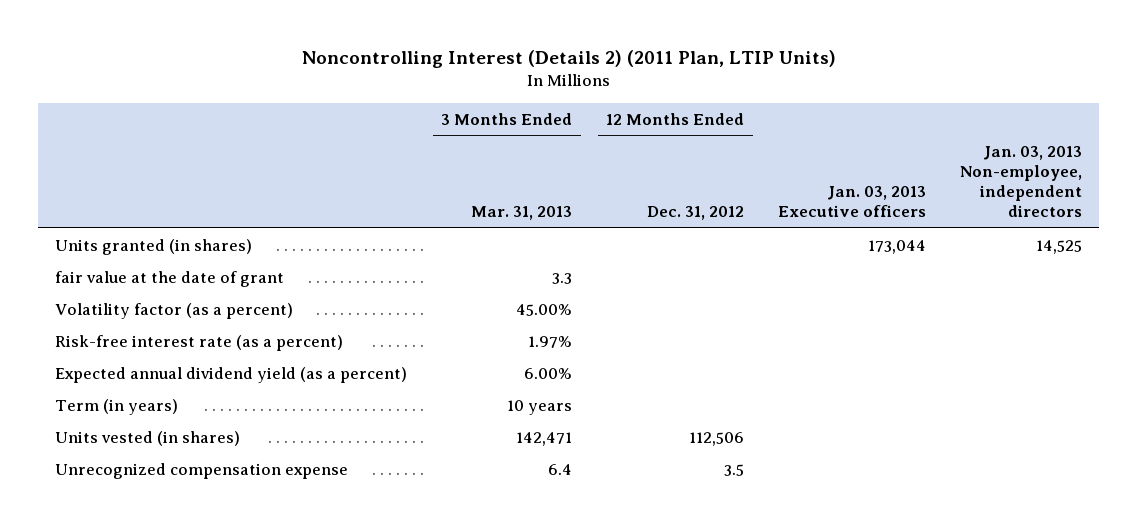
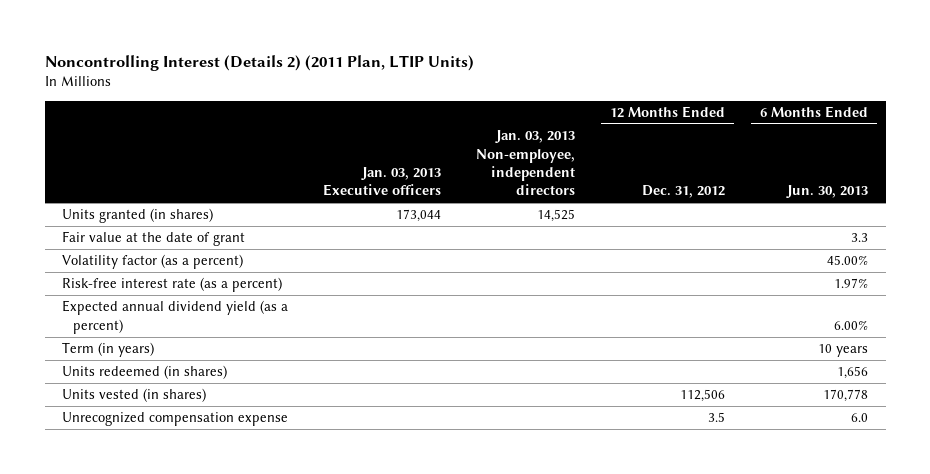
- | 3 Months Ended Mar. 31, 2013 | 12 Months Ended Dec. 31, 2012 | Jan. 03, 2013 Executive officers | Jan. 03, 2013 Non-employee, independent directors
+ | Jan. 03, 2013 Executive officers | Jan. 03, 2013 Non-employee, independent directors | 12 Months Ended Dec. 31, 2012 | 6 Months Ended Jun. 30, 2013
- fair value at the date of grant | 3.3 | | |
+ Fair value at the date of grant | | | | 3.3
+ Units redeemed (in shares) | | | | 1,656

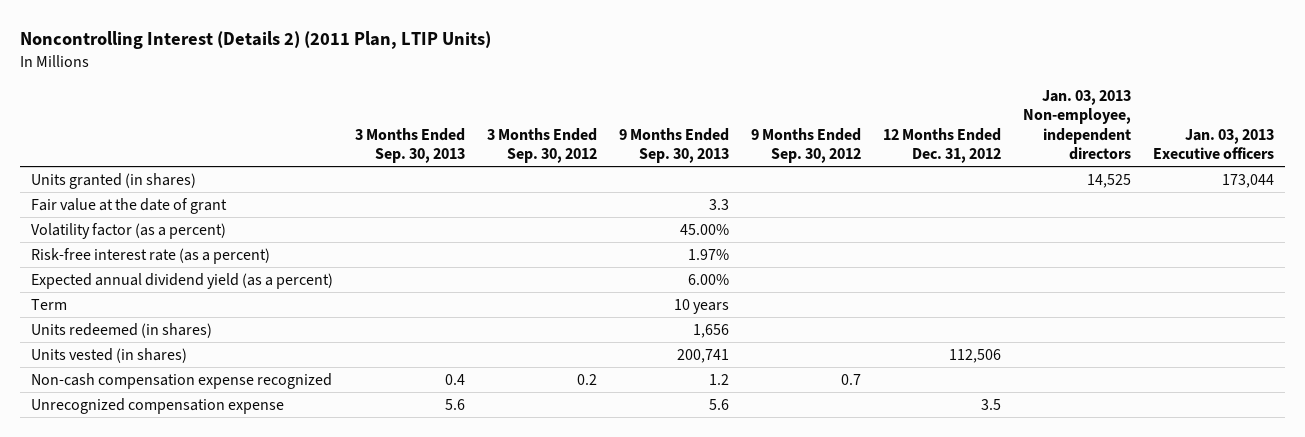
- | Jan. 03, 2013 Executive officers | Jan. 03, 2013 Non-employee, independent directors | 12 Months Ended Dec. 31, 2012 | 6 Months Ended Jun. 30, 2013
+ | 3 Months Ended Sep. 30, 2013 | 3 Months Ended Sep. 30, 2012 | 9 Months Ended Sep. 30, 2013 | 9 Months Ended Sep. 30, 2012 | 12 Months Ended Dec. 31, 2012 | Jan. 03, 2013 Non-employee, independent directors | Jan. 03, 2013 Executive officers
- Term (in years) | | | | 10 years
+ Term | | | 10 years | | | |
+ Non-cash compensation expense recognized | 0.4 | 0.2 | 1.2 | 0.7 | | |

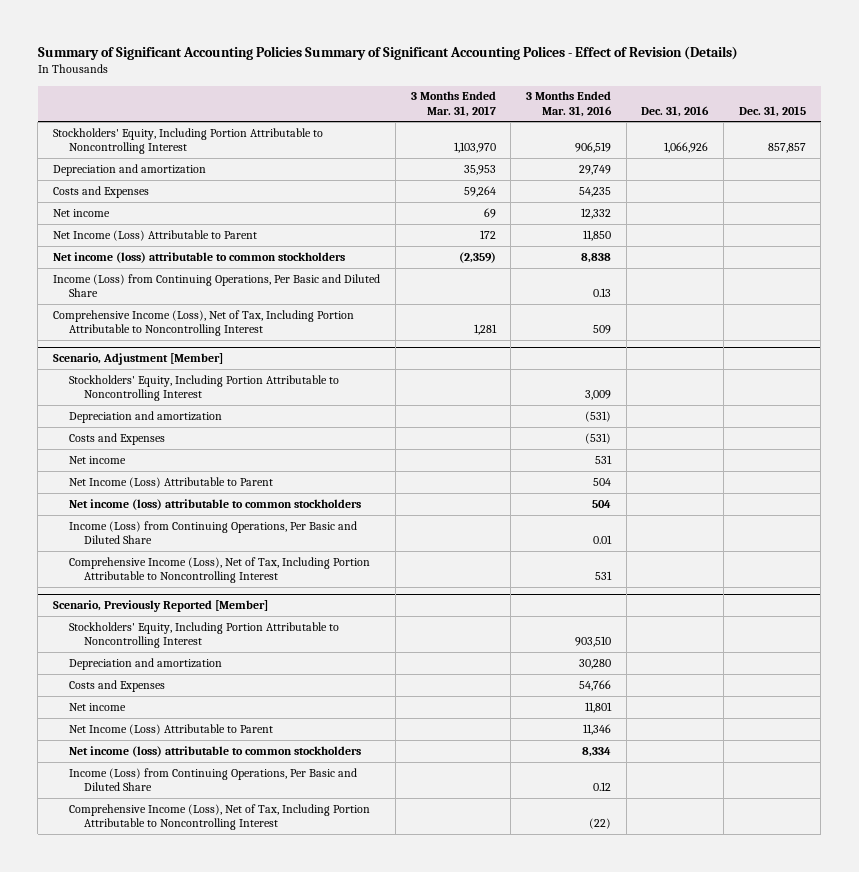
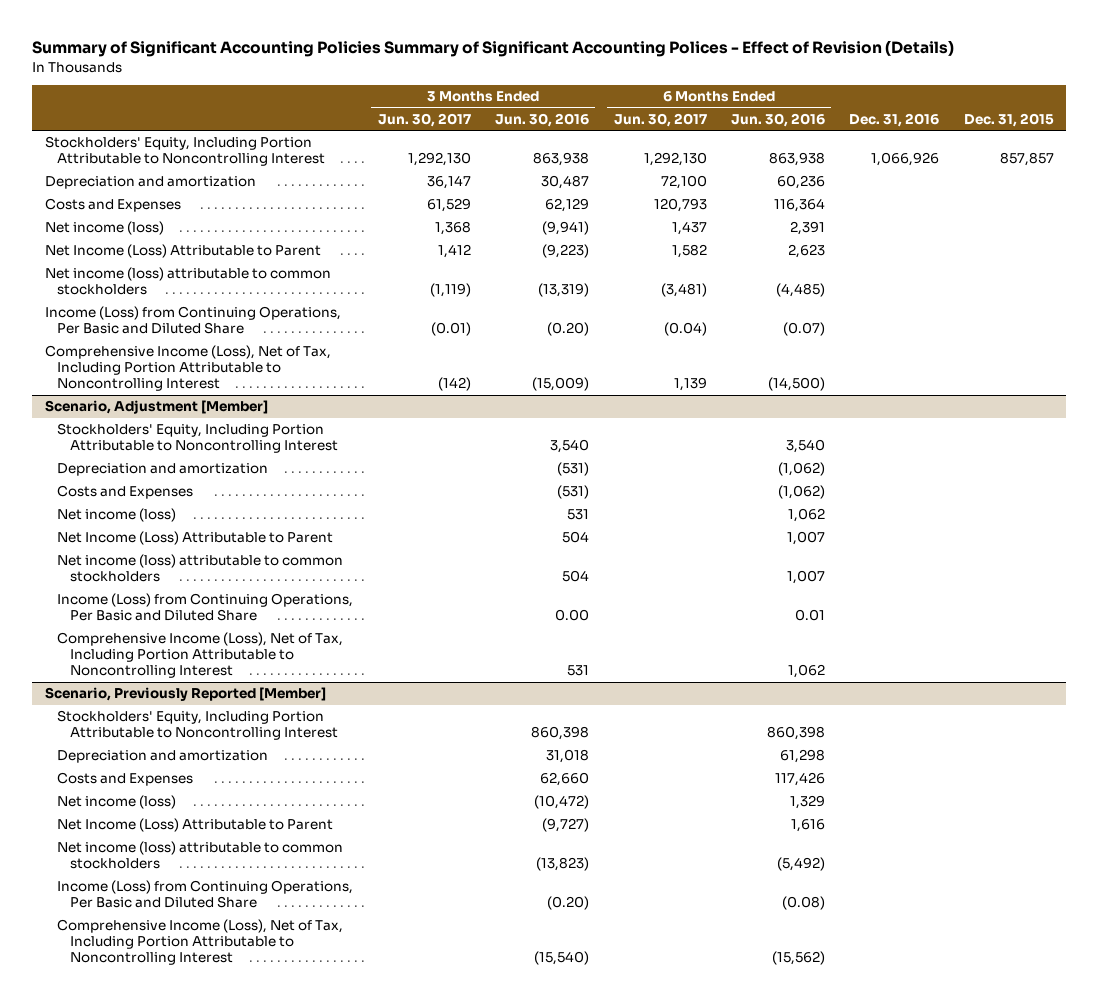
- | 3 Months Ended Mar. 31, 2017 | 3 Months Ended Mar. 31, 2016 | Dec. 31, 2016 | Dec. 31, 2015
+ | 3 Months Ended Jun. 30, 2017 | 3 Months Ended Jun. 30, 2016 | 6 Months Ended Jun. 30, 2017 | 6 Months Ended Jun. 30, 2016 | Dec. 31, 2016 | Dec. 31, 2015
- Net income | 69 | 12,332 | |
+ Net income (loss) | 1,368 | (9,941) | 1,437 | 2,391 | |
@ Scenario, Adjustment [Member]
- Net income | | 531 | |
+ Net income (loss) | | 531 | | 1,062 | |
@ Scenario, Previously Reported [Member]
- Net income | | 11,801 | |
+ Net income (loss) | | (10,472) | | 1,329 | |

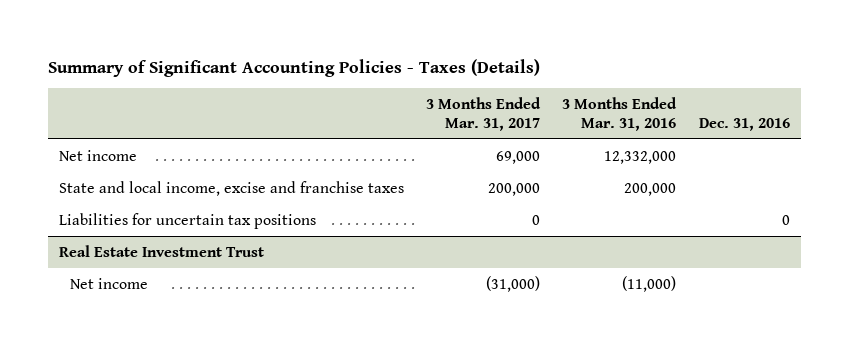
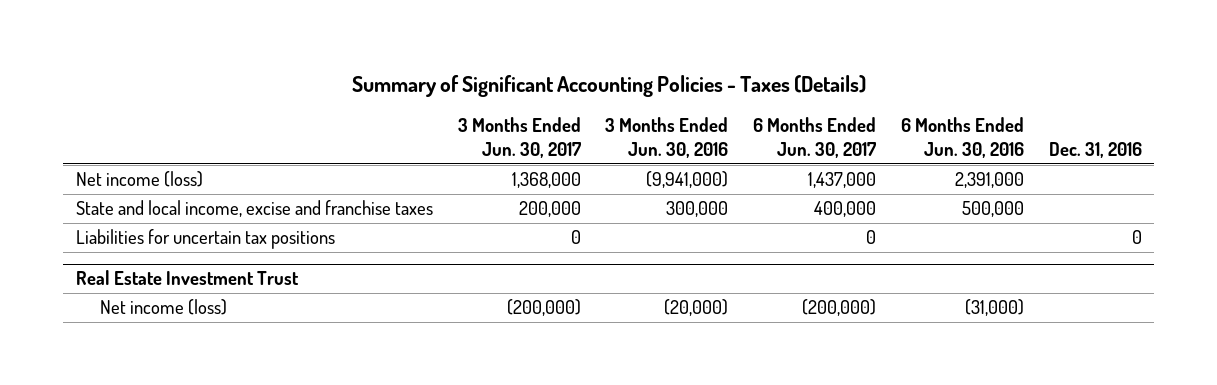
- | 3 Months Ended Mar. 31, 2017 | 3 Months Ended Mar. 31, 2016 | Dec. 31, 2016
+ | 3 Months Ended Jun. 30, 2017 | 3 Months Ended Jun. 30, 2016 | 6 Months Ended Jun. 30, 2017 | 6 Months Ended Jun. 30, 2016 | Dec. 31, 2016
- Net income | 69,000 | 12,332,000 |
+ Net income (loss) | 1,368,000 | (9,941,000) | 1,437,000 | 2,391,000 |
@ Real Estate Investment Trust
- Net income | (31,000) | (11,000) |
+ Net income (loss) | (200,000) | (20,000) | (200,000) | (31,000) |

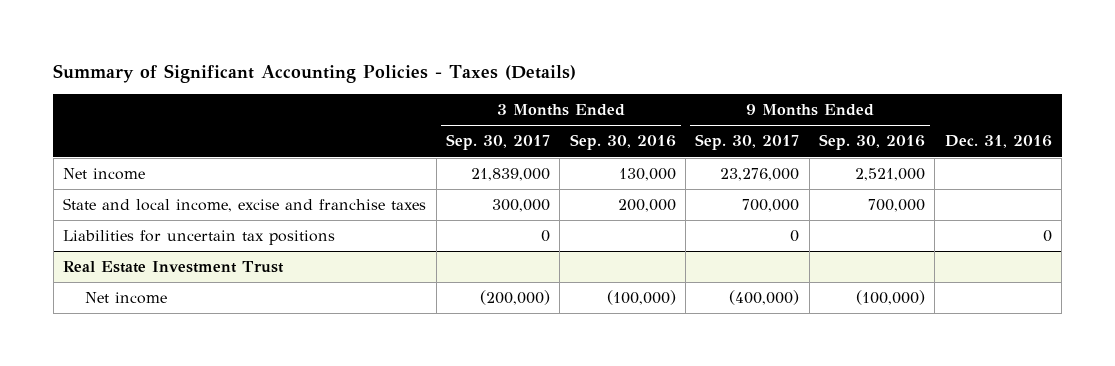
- | 3 Months Ended Jun. 30, 2017 | 3 Months Ended Jun. 30, 2016 | 6 Months Ended Jun. 30, 2017 | 6 Months Ended Jun. 30, 2016 | Dec. 31, 2016
+ | 3 Months Ended Sep. 30, 2017 | 3 Months Ended Sep. 30, 2016 | 9 Months Ended Sep. 30, 2017 | 9 Months Ended Sep. 30, 2016 | Dec. 31, 2016
- Net income (loss) | 1,368,000 | (9,941,000) | 1,437,000 | 2,391,000 |
+ Net income | 21,839,000 | 130,000 | 23,276,000 | 2,521,000 |
@ Real Estate Investment Trust
- Net income (loss) | (200,000) | (20,000) | (200,000) | (31,000) |
+ Net income | (200,000) | (100,000) | (400,000) | (100,000) |

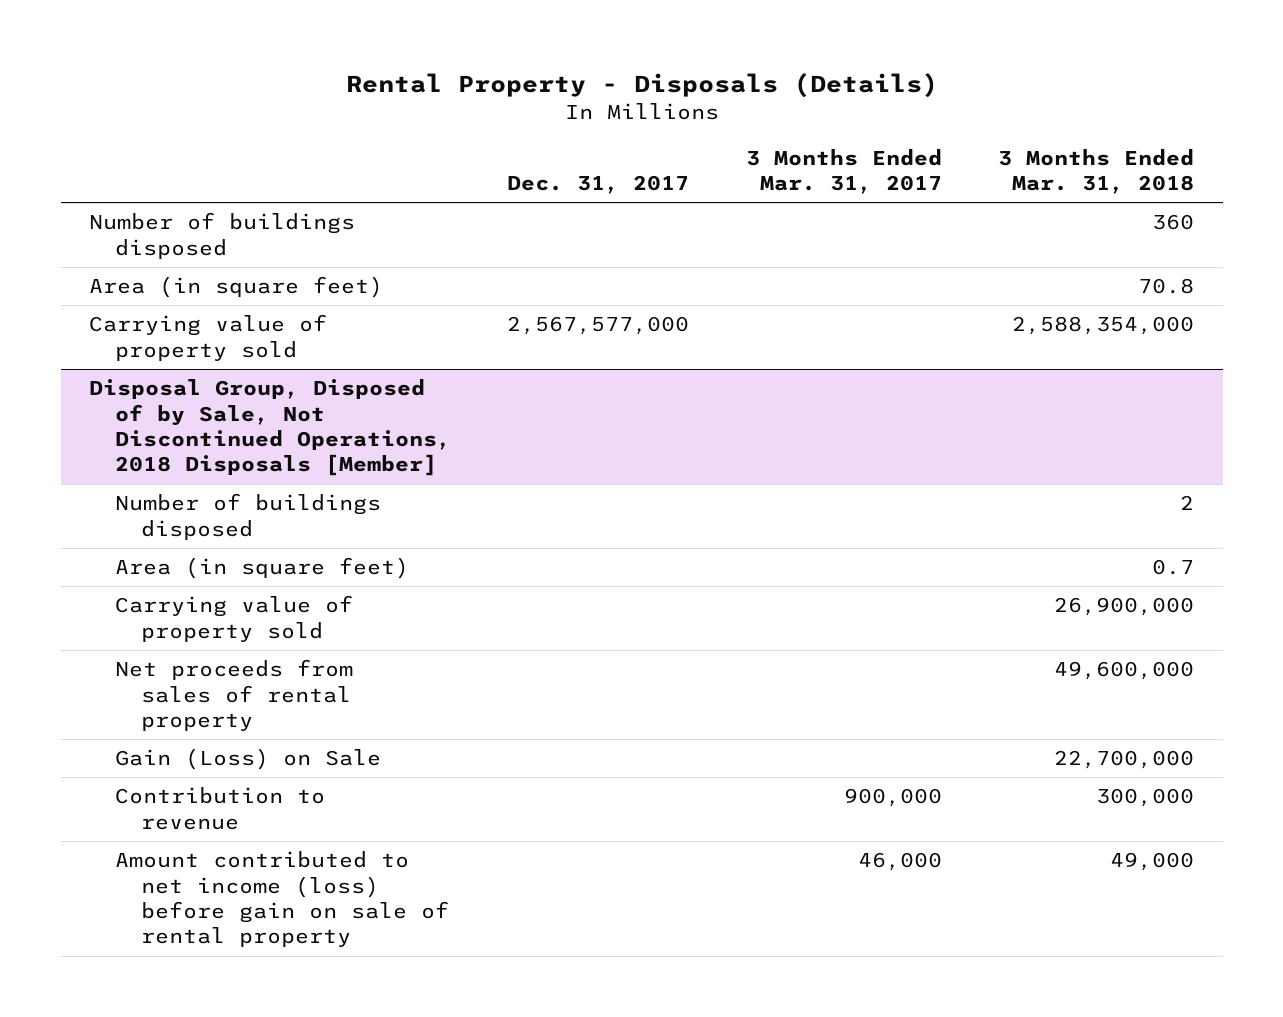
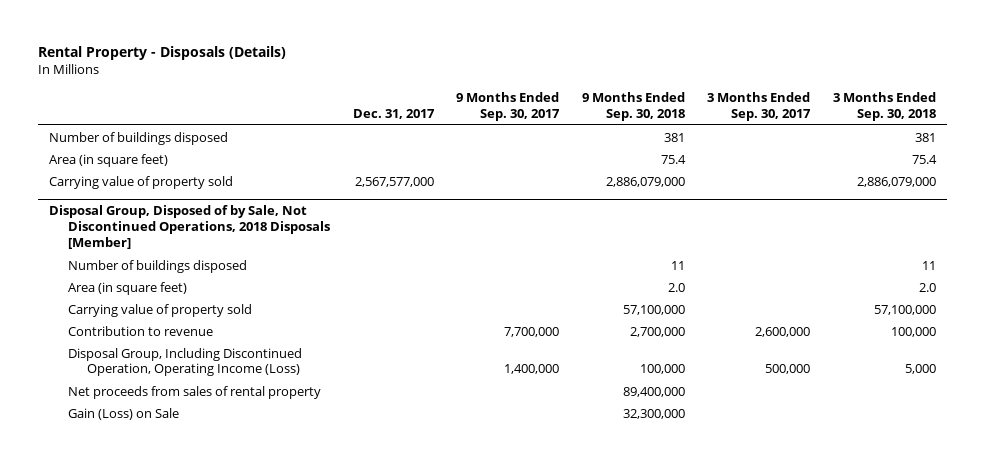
- | Dec. 31, 2017 | 3 Months Ended Mar. 31, 2017 | 3 Months Ended Mar. 31, 2018
+ | Dec. 31, 2017 | 9 Months Ended Sep. 30, 2017 | 9 Months Ended Sep. 30, 2018 | 3 Months Ended Sep. 30, 2017 | 3 Months Ended Sep. 30, 2018
@ Disposal Group, Disposed of by Sale, Not Discontinued Operations, 2018 Disposals [Member]
moved up: Contribution to revenue | | 7,700,000 | 2,700,000 | 2,600,000 | 100,000
+ Disposal Group, Including Discontinued Operation, Operating Income (Loss) | | 1,400,000 | 100,000 | 500,000 | 5,000
- Amount contributed to net income (loss) before gain on sale of rental property | | 46,000 | 49,000

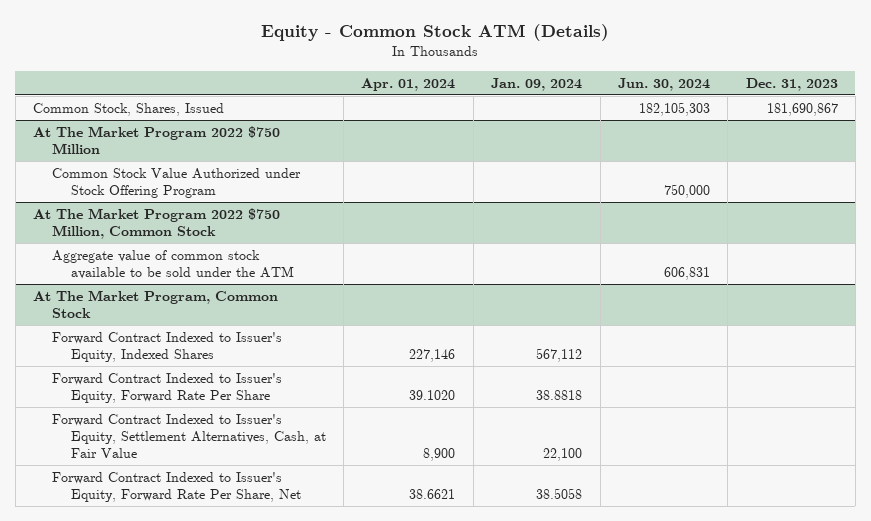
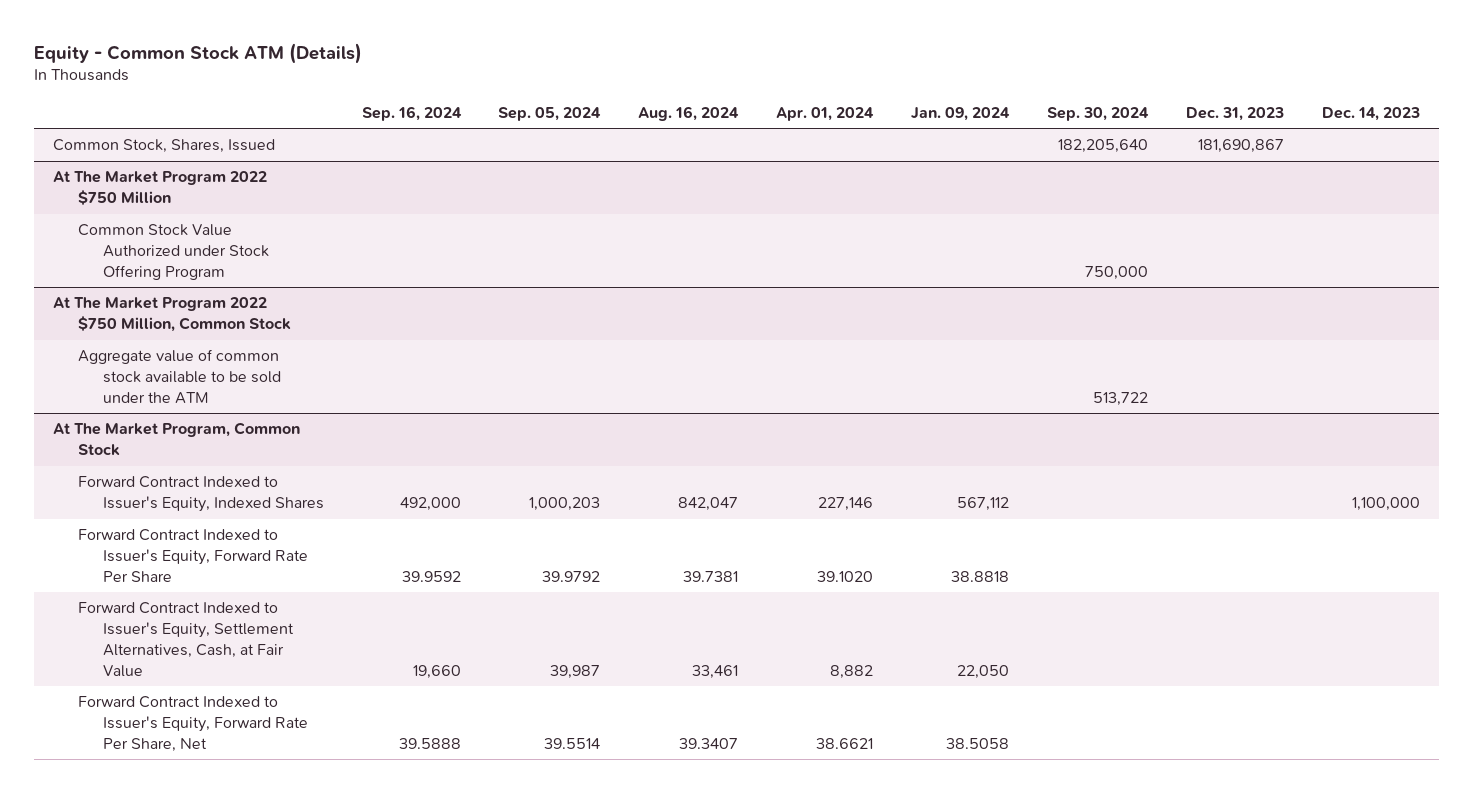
- | Apr. 01, 2024 | Jan. 09, 2024 | Jun. 30, 2024 | Dec. 31, 2023
+ | Sep. 16, 2024 | Sep. 05, 2024 | Aug. 16, 2024 | Apr. 01, 2024 | Jan. 09, 2024 | Sep. 30, 2024 | Dec. 31, 2023 | Dec. 14, 2023
@ At The Market Program, Common Stock
- Forward Contract Indexed to Issuer's Equity, Settlement Alternatives, Cash, at Fair Value | 8,900 | 22,100 | |
+ Forward Contract Indexed to Issuer's Equity, Settlement Alternatives, Cash, at Fair Value | 19,660 | 39,987 | 33,461 | 8,882 | 22,050 | | |

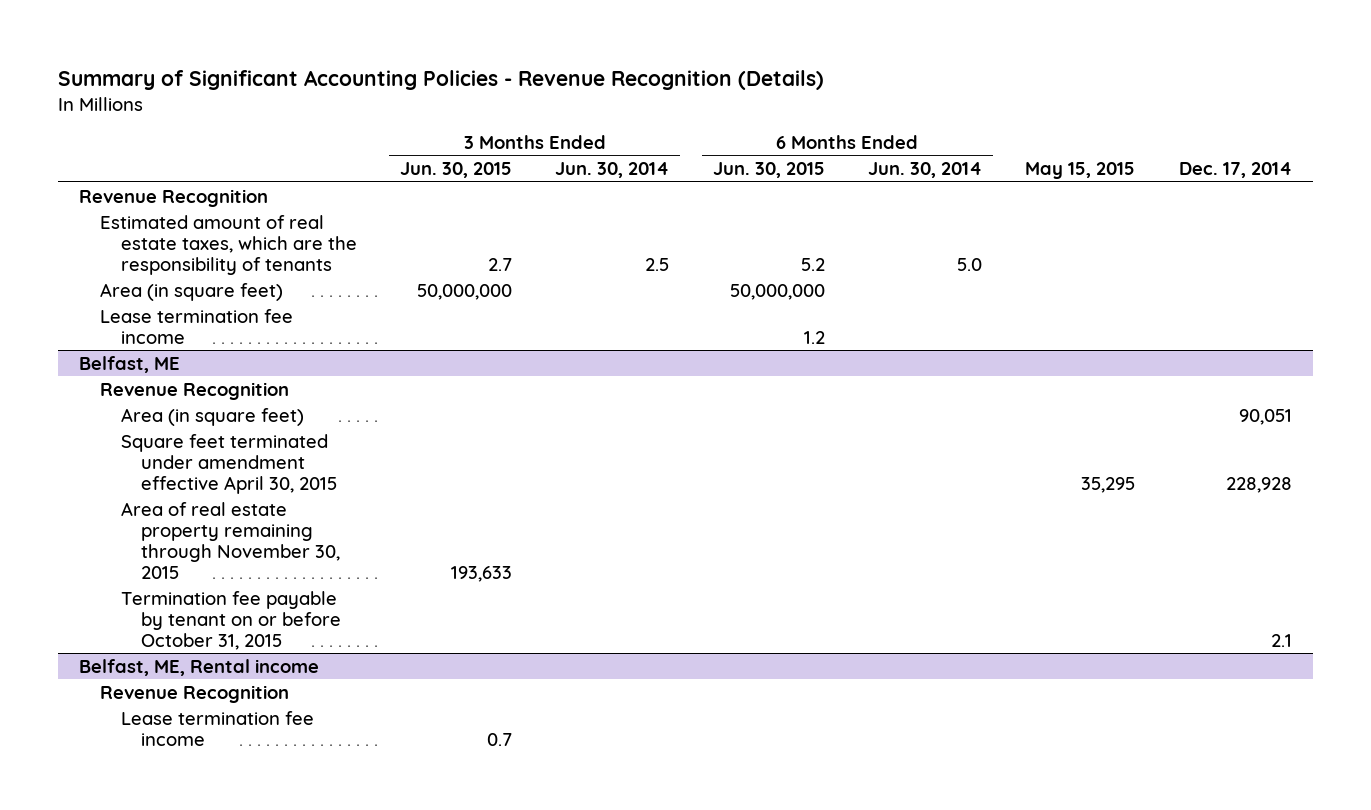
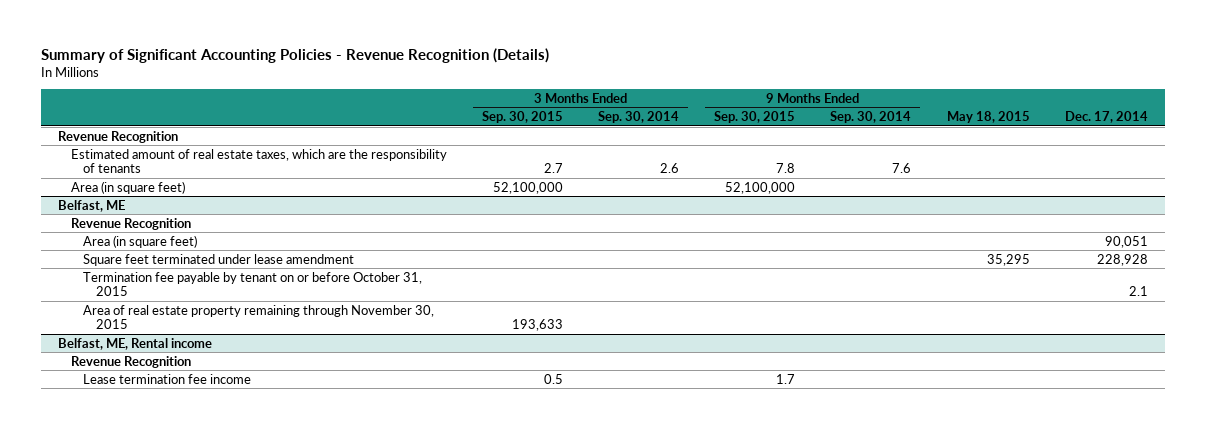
- | 3 Months Ended Jun. 30, 2015 | 3 Months Ended Jun. 30, 2014 | 6 Months Ended Jun. 30, 2015 | 6 Months Ended Jun. 30, 2014 | May 15, 2015 | Dec. 17, 2014
+ | 3 Months Ended Sep. 30, 2015 | 3 Months Ended Sep. 30, 2014 | 9 Months Ended Sep. 30, 2015 | 9 Months Ended Sep. 30, 2014 | May 18, 2015 | Dec. 17, 2014
- Lease termination fee income | | | 1.2 | | |
@ Belfast, ME
- Square feet terminated under amendment effective April 30, 2015 | | | | | 35,295 | 228,928
+ Square feet terminated under lease amendment | | | | | 35,295 | 228,928
moved down: Area of real estate property remaining through November 30, 2015 | 193,633 | | | | |

